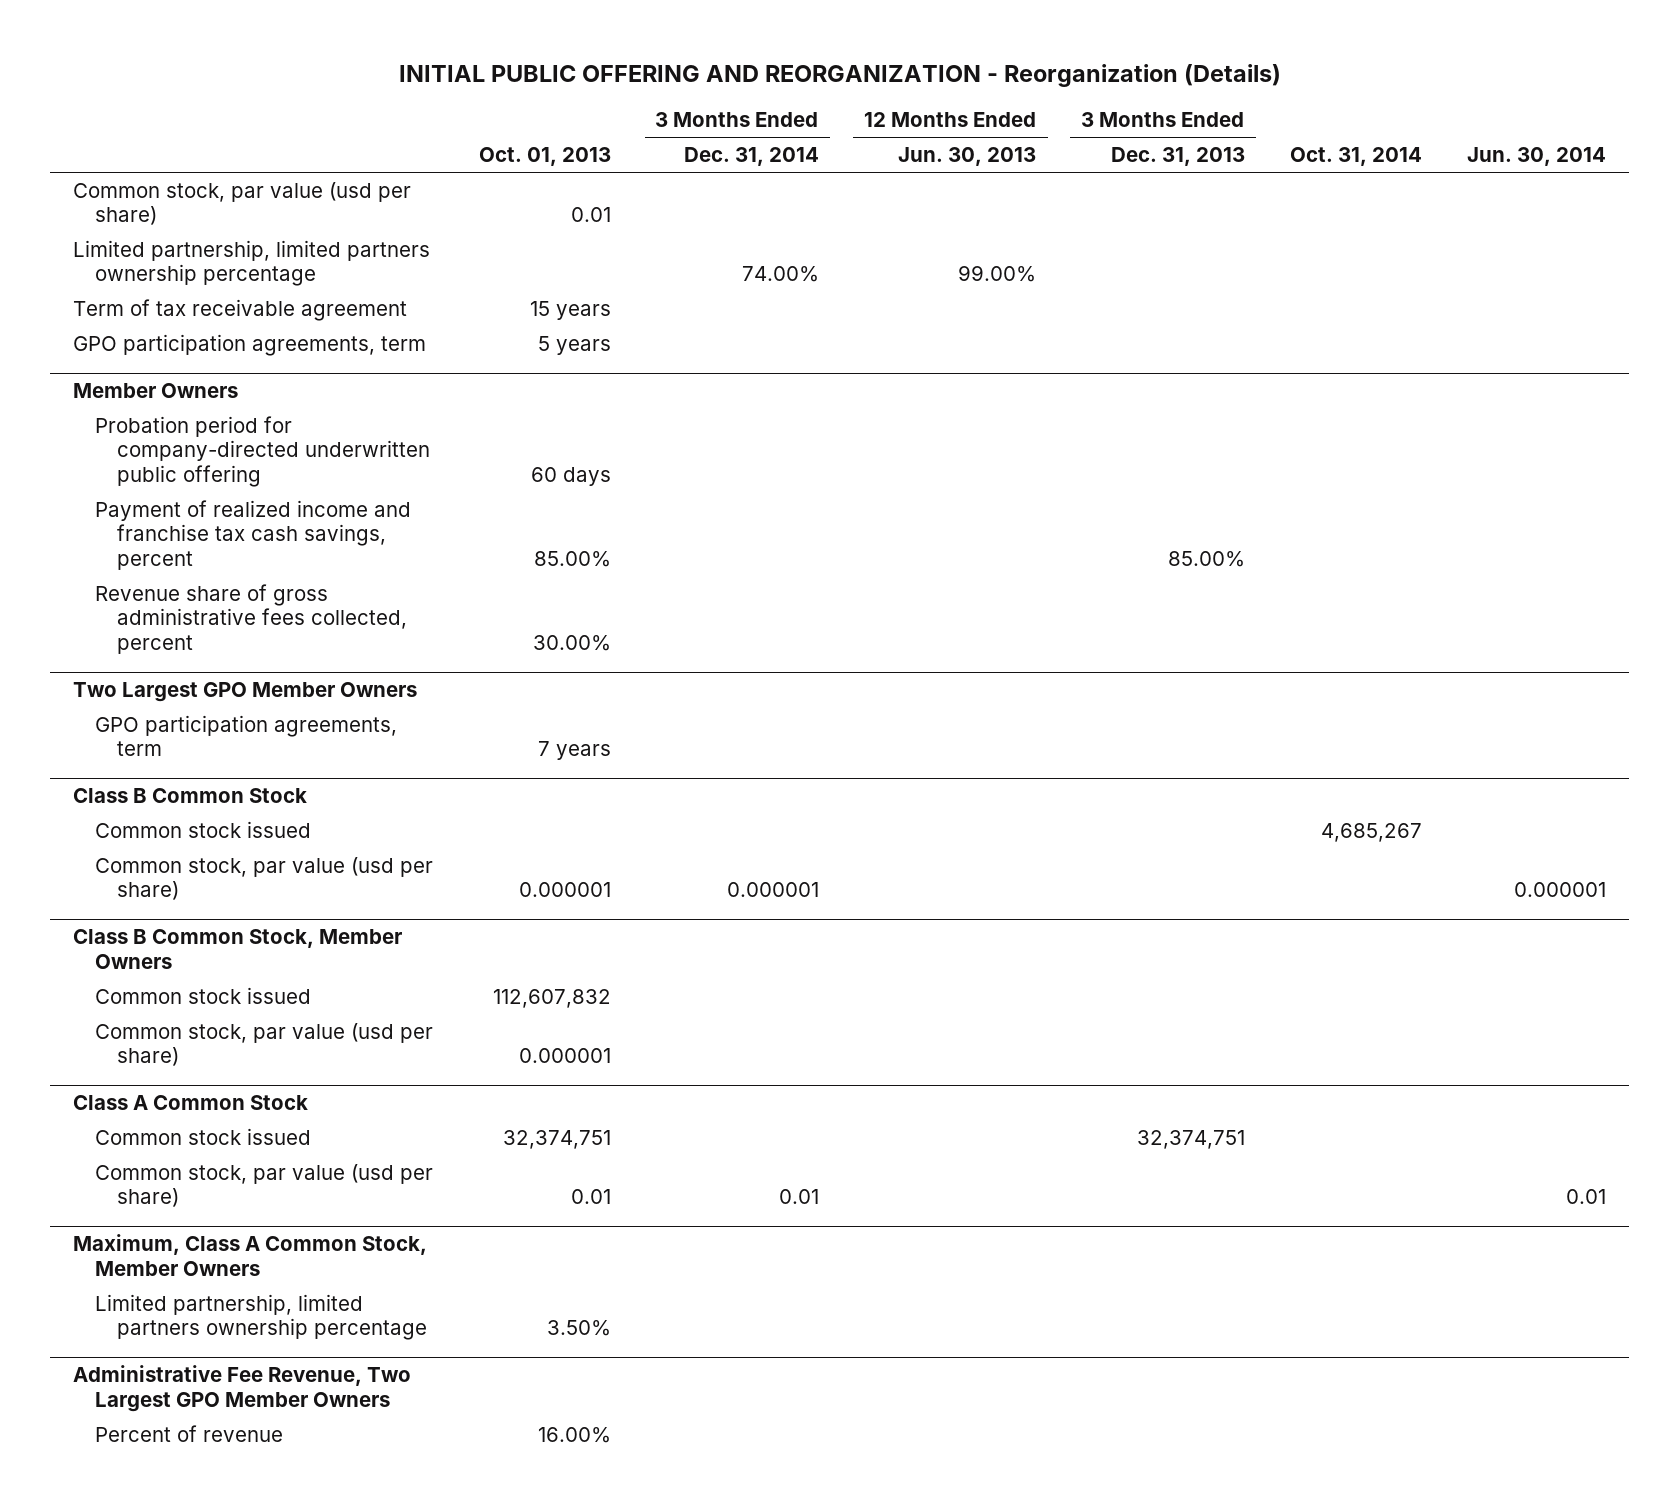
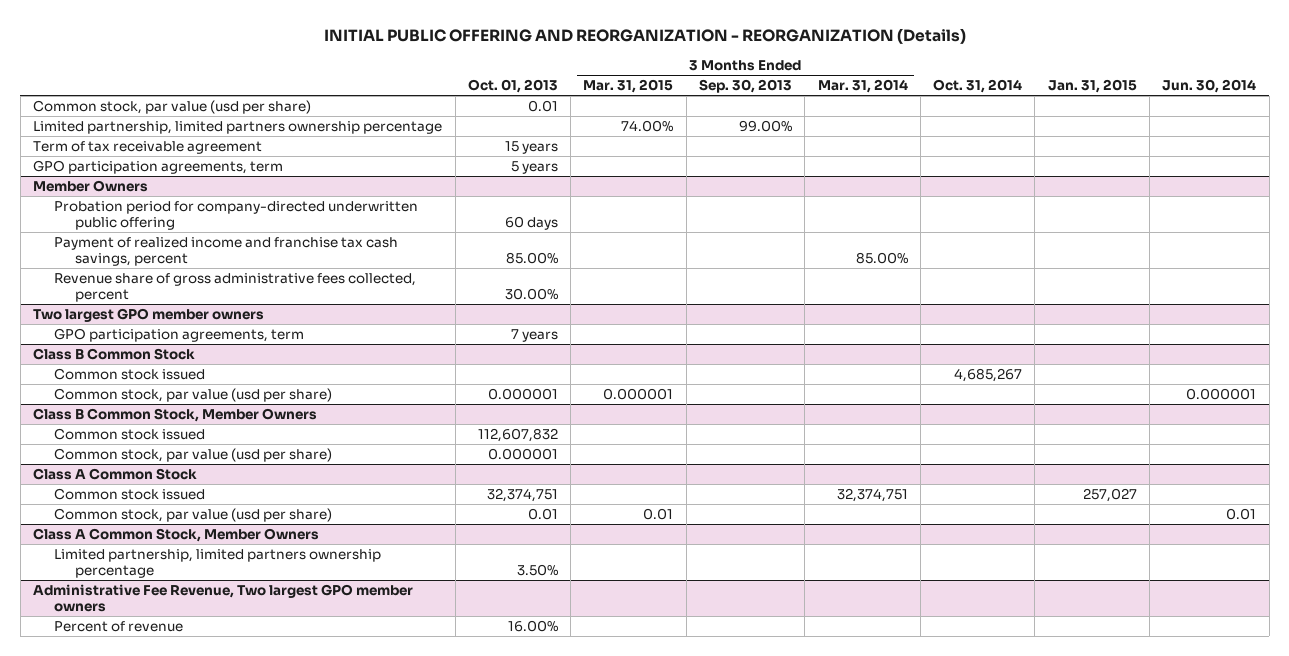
- INITIAL PUBLIC OFFERING AND REORGANIZATION - Reorganization (Details)
+ INITIAL PUBLIC OFFERING AND REORGANIZATION - REORGANIZATION (Details)
- | Oct. 01, 2013 | 3 Months Ended Dec. 31, 2014 | 12 Months Ended Jun. 30, 2013 | 3 Months Ended Dec. 31, 2013 | Oct. 31, 2014 | Jun. 30, 2014
+ | Oct. 01, 2013 | 3 Months Ended Mar. 31, 2015 | 3 Months Ended Sep. 30, 2013 | 3 Months Ended Mar. 31, 2014 | Oct. 31, 2014 | Jan. 31, 2015 | Jun. 30, 2014
- Two Largest GPO Member Owners
+ Two largest GPO member owners
- Maximum, Class A Common Stock, Member Owners
+ Class A Common Stock, Member Owners
- Administrative Fee Revenue, Two Largest GPO Member Owners
+ Administrative Fee Revenue, Two largest GPO member owners

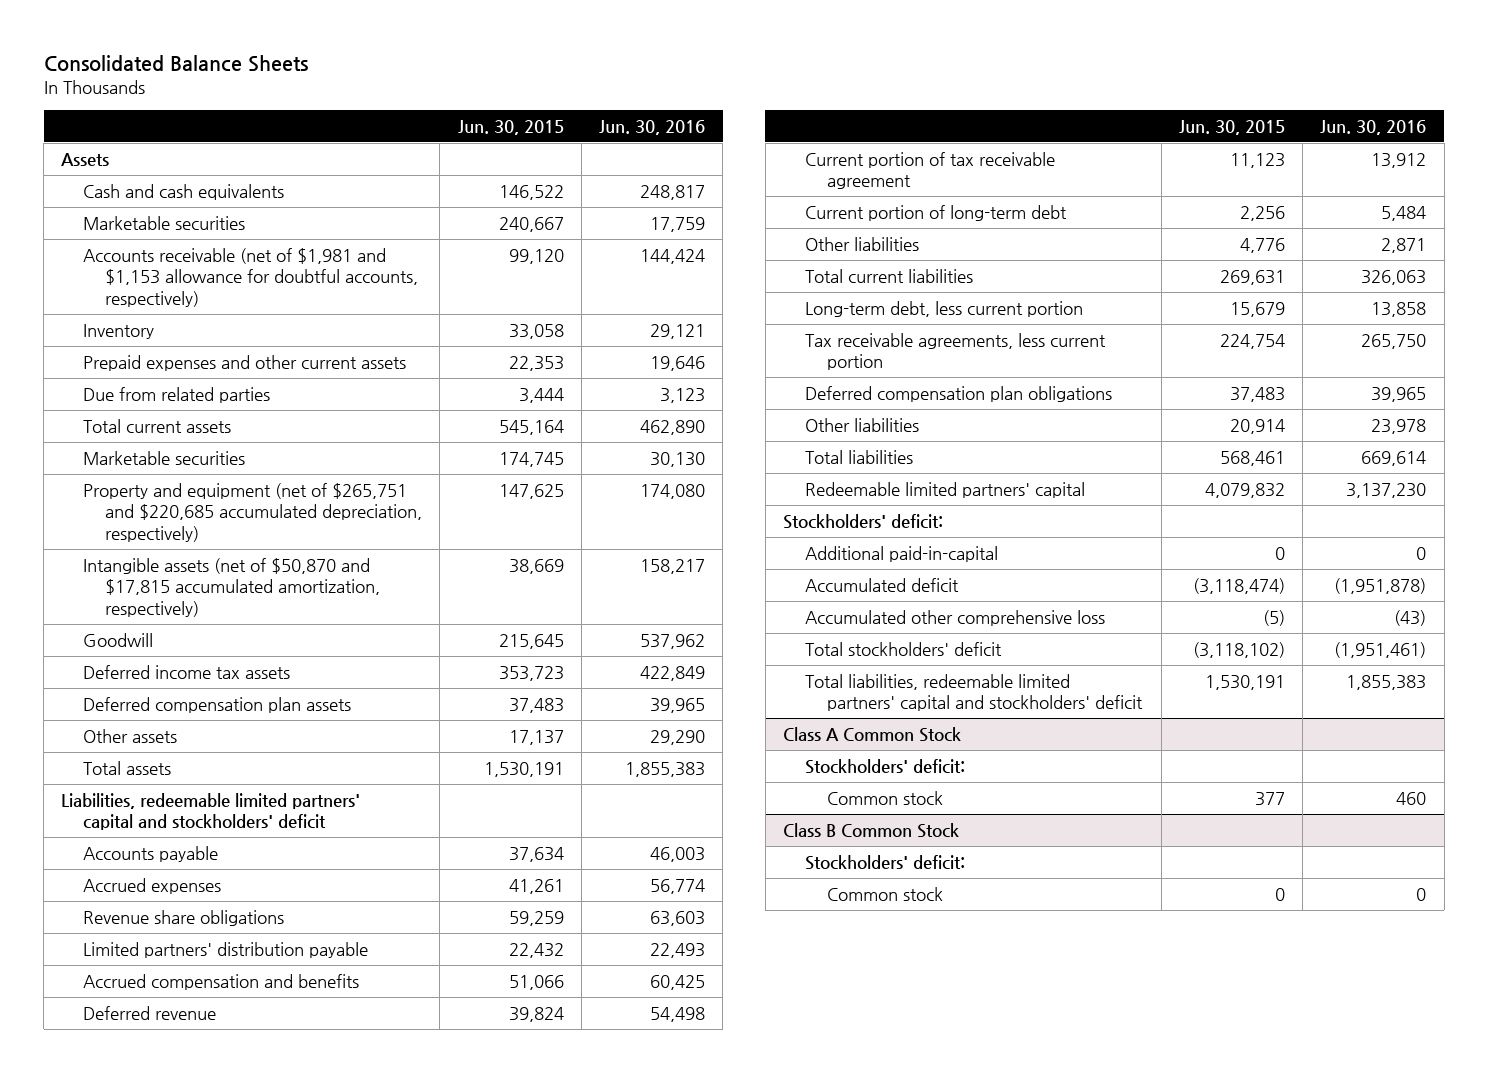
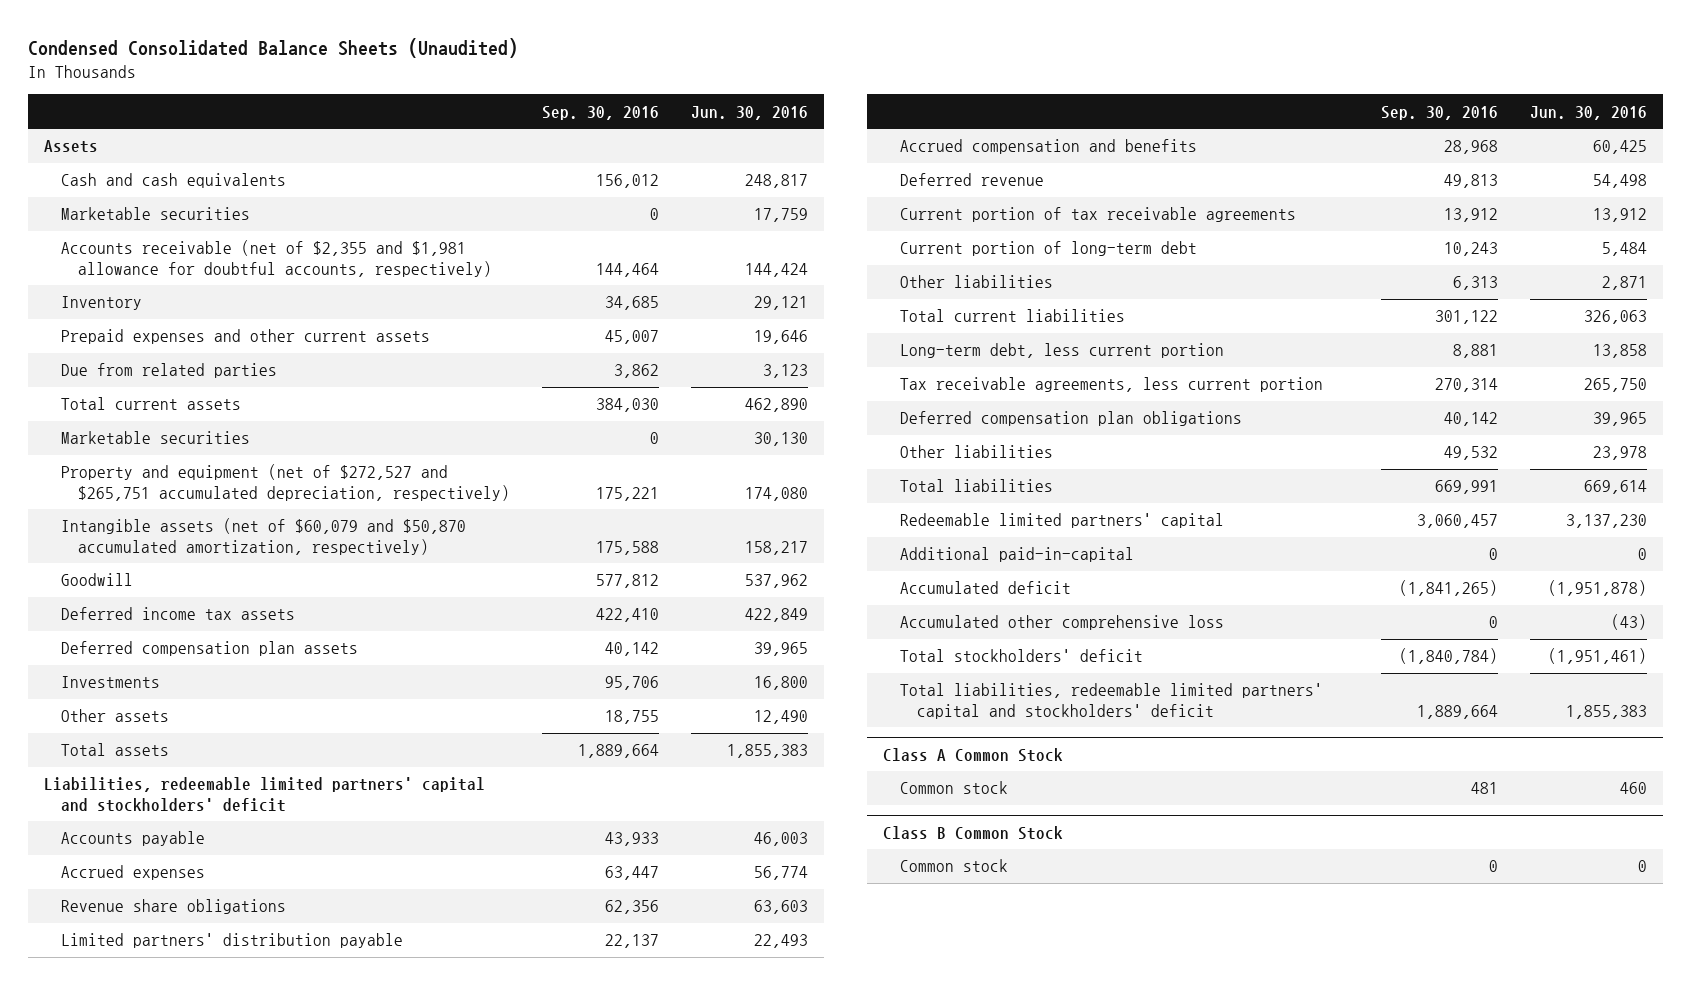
- Consolidated Balance Sheets
+ Condensed Consolidated Balance Sheets (Unaudited)
- | Jun. 30, 2015 | Jun. 30, 2016
+ | Sep. 30, 2016 | Jun. 30, 2016
- Accounts receivable (net of $1,981 and $1,153 allowance for doubtful accounts, respectively) | 99,120 | 144,424
+ Accounts receivable (net of $2,355 and $1,981 allowance for doubtful accounts, respectively) | 144,464 | 144,424
- Property and equipment (net of $265,751 and $220,685 accumulated depreciation, respectively) | 147,625 | 174,080
- Intangible assets (net of $50,870 and $17,815 accumulated amortization, respectively) | 38,669 | 158,217
+ Property and equipment (net of $272,527 and $265,751 accumulated depreciation, respectively) | 175,221 | 174,080
+ Intangible assets (net of $60,079 and $50,870 accumulated amortization, respectively) | 175,588 | 158,217
- Other assets | 17,137 | 29,290
+ Investments | 95,706 | 16,800
+ Other assets | 18,755 | 12,490
- Current portion of tax receivable agreement | 11,123 | 13,912
+ Current portion of tax receivable agreements | 13,912 | 13,912
- Stockholders' deficit:
@ Class A Common Stock
- Stockholders' deficit:
@ Class B Common Stock
- Stockholders' deficit:

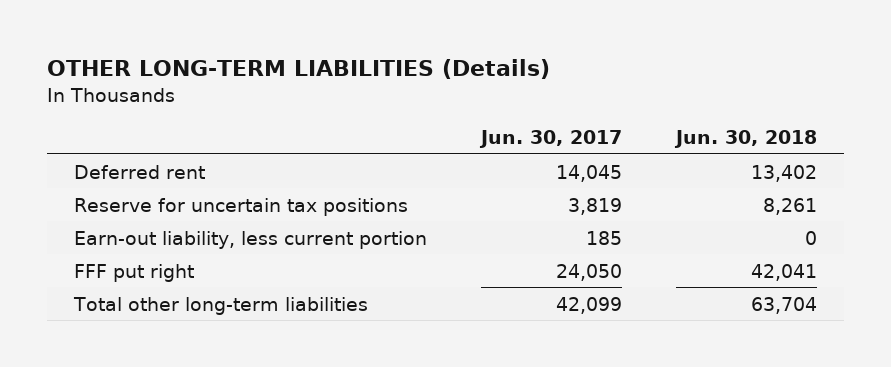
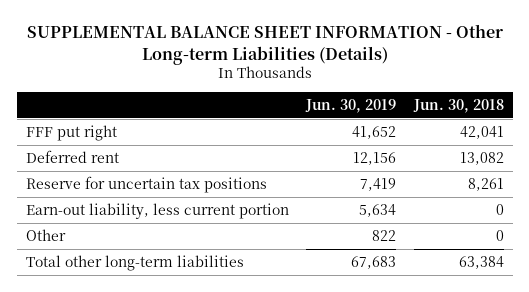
- OTHER LONG-TERM LIABILITIES (Details)
+ SUPPLEMENTAL BALANCE SHEET INFORMATION - Other Long-term Liabilities (Details)
- | Jun. 30, 2017 | Jun. 30, 2018
+ | Jun. 30, 2019 | Jun. 30, 2018
- Deferred rent | 14,045 | 13,402
moved up: FFF put right | 41,652 | 42,041
+ Deferred rent | 12,156 | 13,082
- Total other long-term liabilities | 42,099 | 63,704
+ Other | 822 | 0
+ Total other long-term liabilities | 67,683 | 63,384

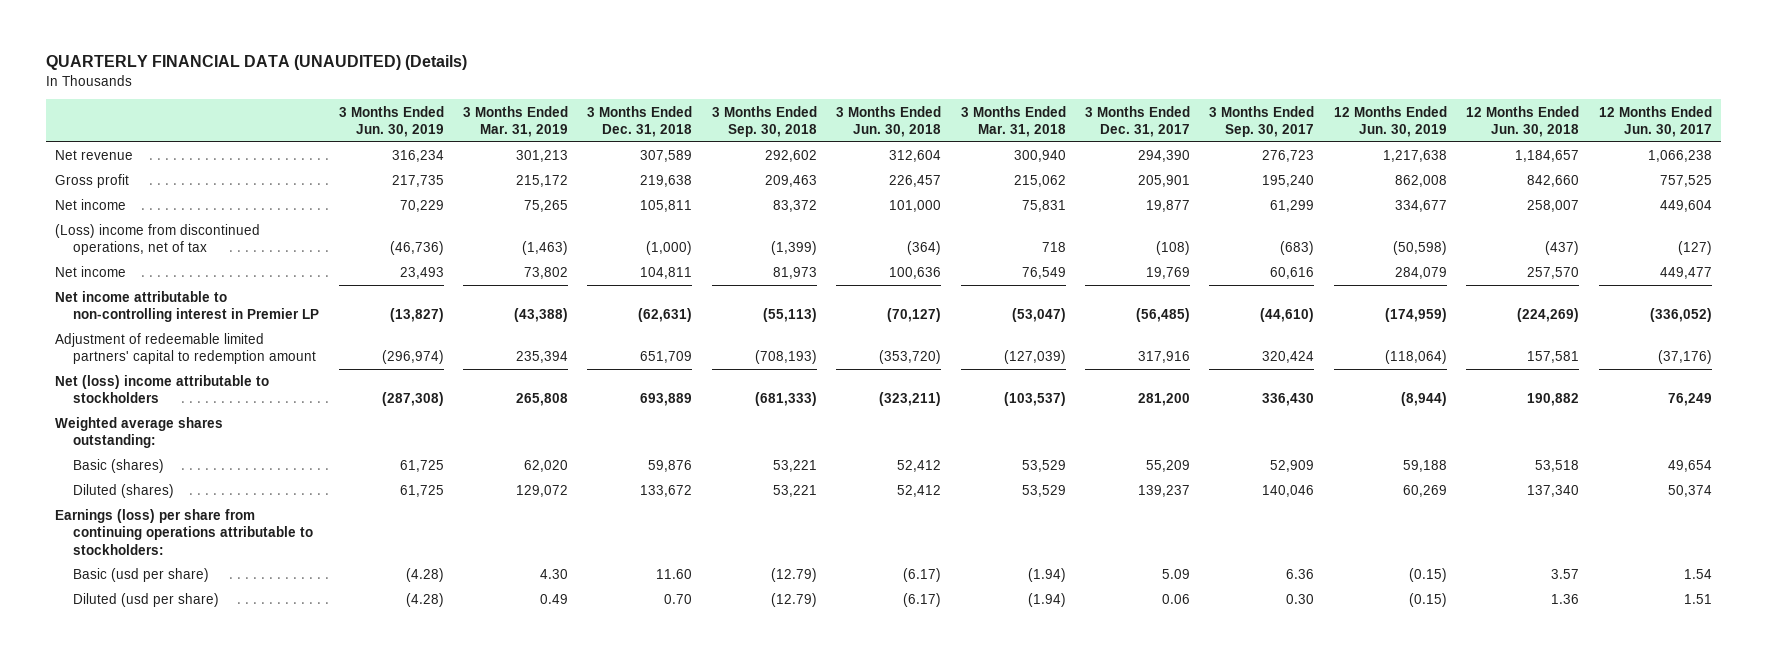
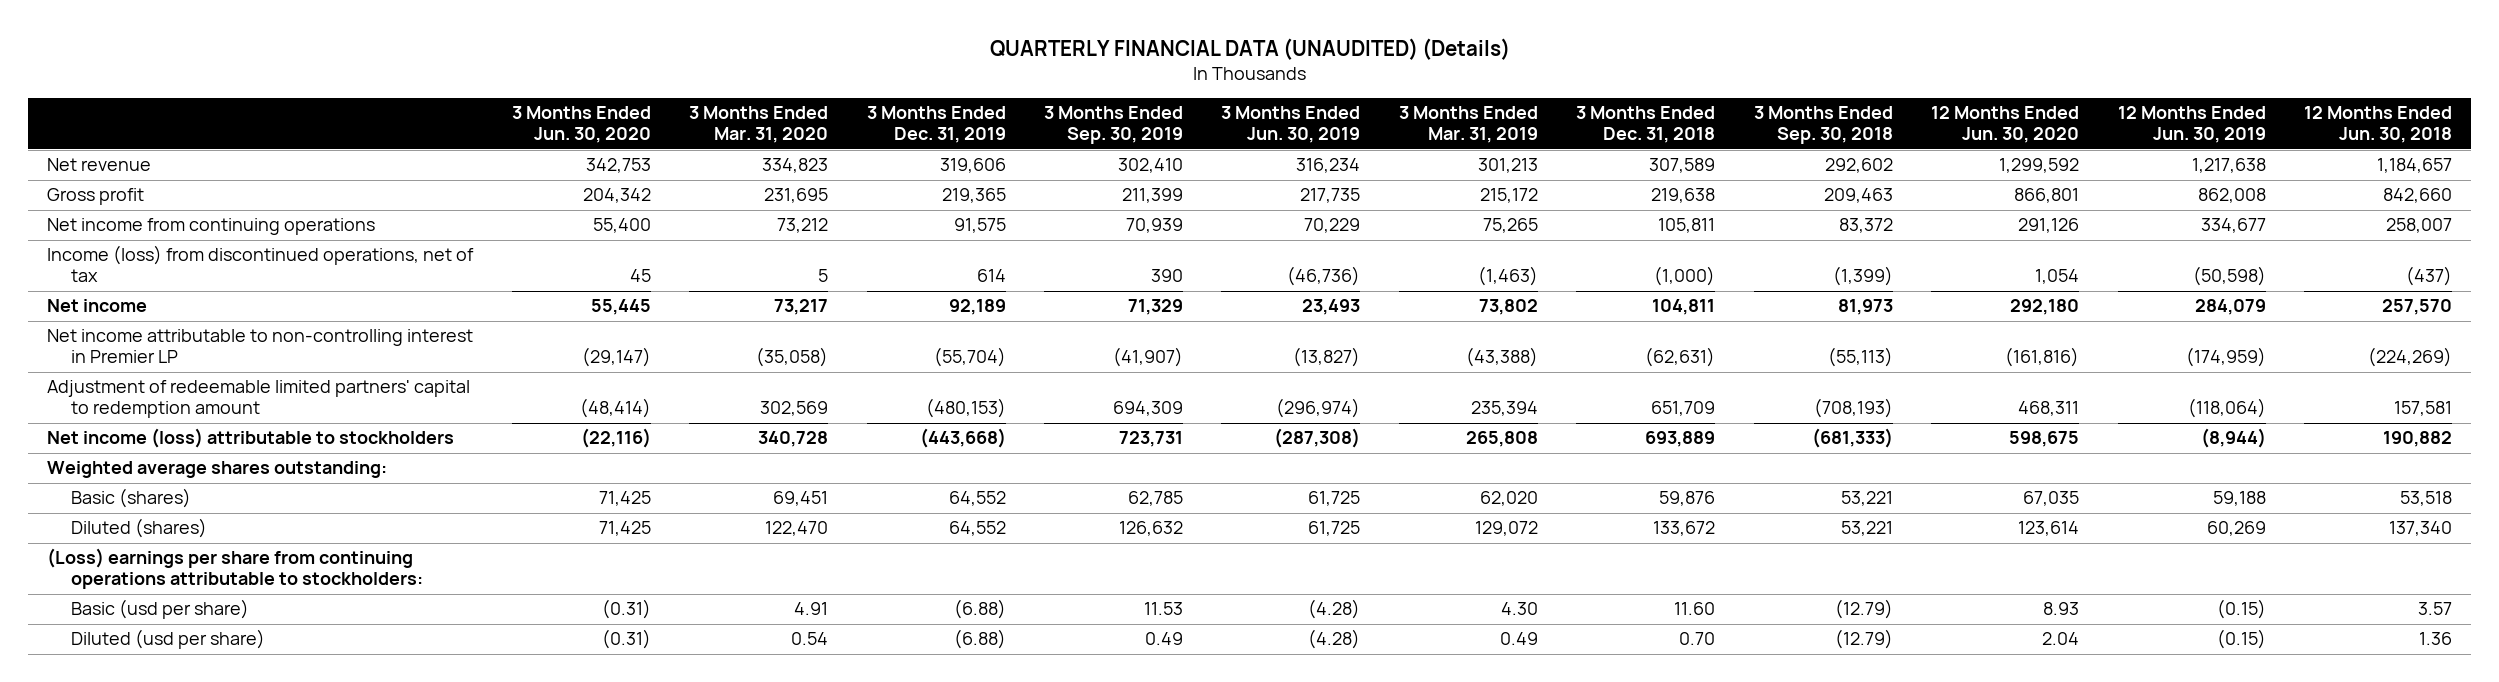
- | 3 Months Ended Jun. 30, 2019 | 3 Months Ended Mar. 31, 2019 | 3 Months Ended Dec. 31, 2018 | 3 Months Ended Sep. 30, 2018 | 3 Months Ended Jun. 30, 2018 | 3 Months Ended Mar. 31, 2018 | 3 Months Ended Dec. 31, 2017 | 3 Months Ended Sep. 30, 2017 | 12 Months Ended Jun. 30, 2019 | 12 Months Ended Jun. 30, 2018 | 12 Months Ended Jun. 30, 2017
+ | 3 Months Ended Jun. 30, 2020 | 3 Months Ended Mar. 31, 2020 | 3 Months Ended Dec. 31, 2019 | 3 Months Ended Sep. 30, 2019 | 3 Months Ended Jun. 30, 2019 | 3 Months Ended Mar. 31, 2019 | 3 Months Ended Dec. 31, 2018 | 3 Months Ended Sep. 30, 2018 | 12 Months Ended Jun. 30, 2020 | 12 Months Ended Jun. 30, 2019 | 12 Months Ended Jun. 30, 2018
- Net income | 70,229 | 75,265 | 105,811 | 83,372 | 101,000 | 75,831 | 19,877 | 61,299 | 334,677 | 258,007 | 449,604
- (Loss) income from discontinued operations, net of tax | (46,736) | (1,463) | (1,000) | (1,399) | (364) | 718 | (108) | (683) | (50,598) | (437) | (127)
+ Net income from continuing operations | 55,400 | 73,212 | 91,575 | 70,939 | 70,229 | 75,265 | 105,811 | 83,372 | 291,126 | 334,677 | 258,007
+ Income (loss) from discontinued operations, net of tax | 45 | 5 | 614 | 390 | (46,736) | (1,463) | (1,000) | (1,399) | 1,054 | (50,598) | (437)
- Net (loss) income attributable to stockholders | (287,308) | 265,808 | 693,889 | (681,333) | (323,211) | (103,537) | 281,200 | 336,430 | (8,944) | 190,882 | 76,249
+ Net income (loss) attributable to stockholders | (22,116) | 340,728 | (443,668) | 723,731 | (287,308) | 265,808 | 693,889 | (681,333) | 598,675 | (8,944) | 190,882
- Earnings (loss) per share from continuing operations attributable to stockholders:
+ (Loss) earnings per share from continuing operations attributable to stockholders:

